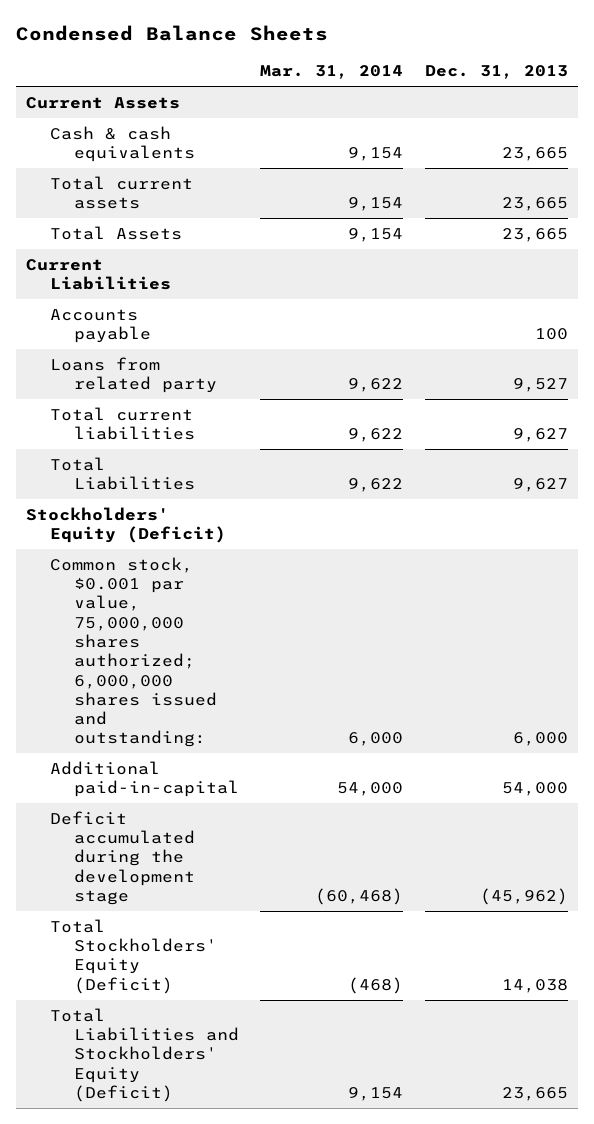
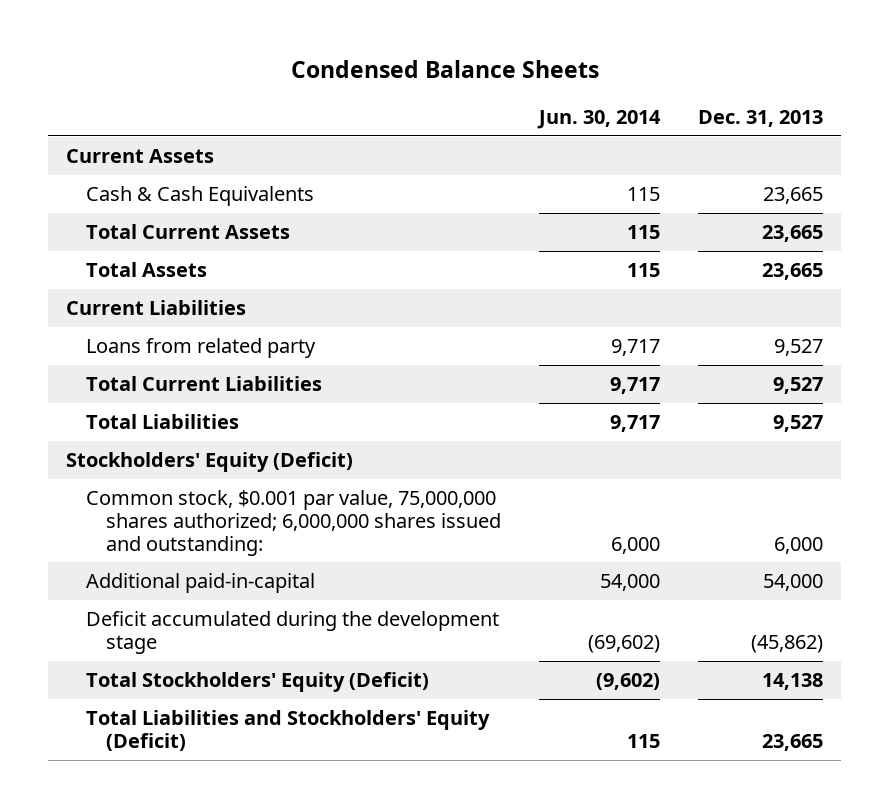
- | Mar. 31, 2014 | Dec. 31, 2013
+ | Jun. 30, 2014 | Dec. 31, 2013
- Cash & cash equivalents | 9,154 | 23,665
- Total current assets | 9,154 | 23,665
+ Cash & Cash Equivalents | 115 | 23,665
+ Total Current Assets | 115 | 23,665
- Accounts payable | | 100
- Total current liabilities | 9,622 | 9,627
- Total Liabilities | 9,622 | 9,627
+ Total Current Liabilities | 9,717 | 9,527
+ Total Liabilities | 9,717 | 9,527
- Deficit accumulated during the development stage | (60,468) | (45,962)
- Total Stockholders' Equity (Deficit) | (468) | 14,038
+ Deficit accumulated during the development stage | (69,602) | (45,862)
+ Total Stockholders' Equity (Deficit) | (9,602) | 14,138

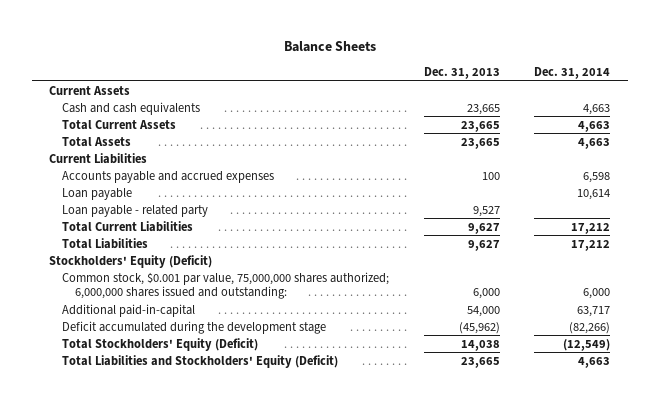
- Condensed Balance Sheets
+ Balance Sheets
- | Jun. 30, 2014 | Dec. 31, 2013
+ | Dec. 31, 2013 | Dec. 31, 2014
- Cash & Cash Equivalents | 115 | 23,665
+ Cash and cash equivalents | 23,665 | 4,663
- Loans from related party | 9,717 | 9,527
- Total Current Liabilities | 9,717 | 9,527
- Total Liabilities | 9,717 | 9,527
+ Accounts payable and accrued expenses | 100 | 6,598
+ Loan payable | | 10,614
+ Loan payable - related party | 9,527 |
+ Total Current Liabilities | 9,627 | 17,212
+ Total Liabilities | 9,627 | 17,212
- Deficit accumulated during the development stage | (69,602) | (45,862)
- Total Stockholders' Equity (Deficit) | (9,602) | 14,138
+ Deficit accumulated during the development stage | (45,962) | (82,266)
+ Total Stockholders' Equity (Deficit) | 14,038 | (12,549)

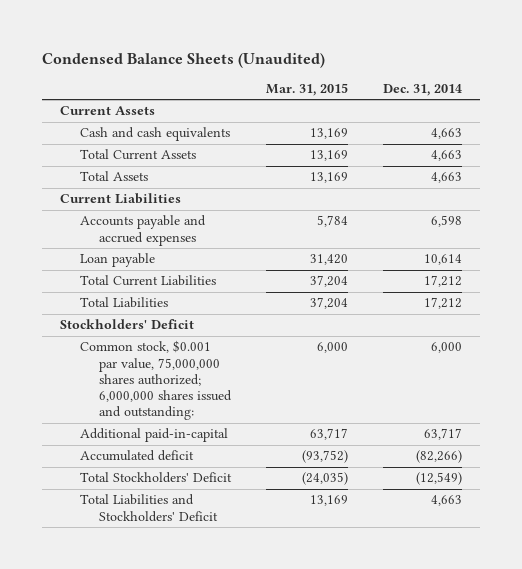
- Balance Sheets
+ Condensed Balance Sheets (Unaudited)
- | Dec. 31, 2013 | Dec. 31, 2014
+ | Mar. 31, 2015 | Dec. 31, 2014
- Loan payable - related party | 9,527 |
- Stockholders' Equity (Deficit)
+ Stockholders' Deficit
- Deficit accumulated during the development stage | (45,962) | (82,266)
- Total Stockholders' Equity (Deficit) | 14,038 | (12,549)
- Total Liabilities and Stockholders' Equity (Deficit) | 23,665 | 4,663
+ Accumulated deficit | (93,752) | (82,266)
+ Total Stockholders' Deficit | (24,035) | (12,549)
+ Total Liabilities and Stockholders' Deficit | 13,169 | 4,663

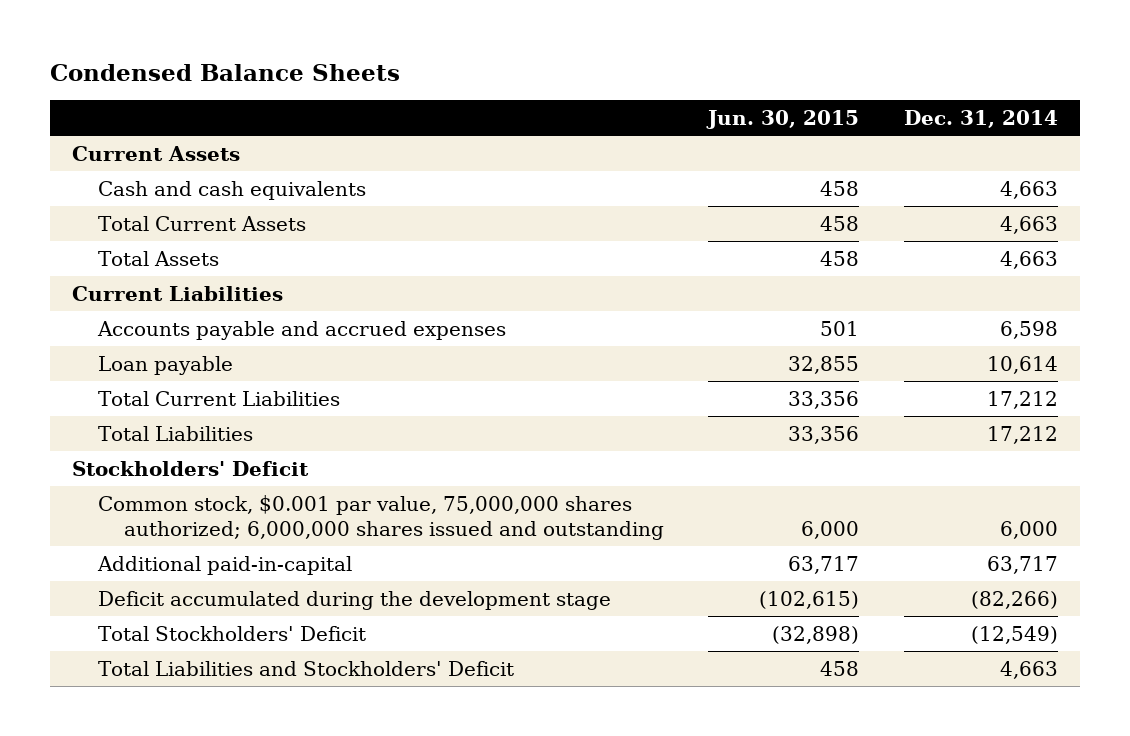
- Condensed Balance Sheets (Unaudited)
+ Condensed Balance Sheets
- | Mar. 31, 2015 | Dec. 31, 2014
+ | Jun. 30, 2015 | Dec. 31, 2014
- Common stock, $0.001 par value, 75,000,000 shares authorized; 6,000,000 shares issued and outstanding: | 6,000 | 6,000
+ Common stock, $0.001 par value, 75,000,000 shares authorized; 6,000,000 shares issued and outstanding | 6,000 | 6,000
- Accumulated deficit | (93,752) | (82,266)
+ Deficit accumulated during the development stage | (102,615) | (82,266)

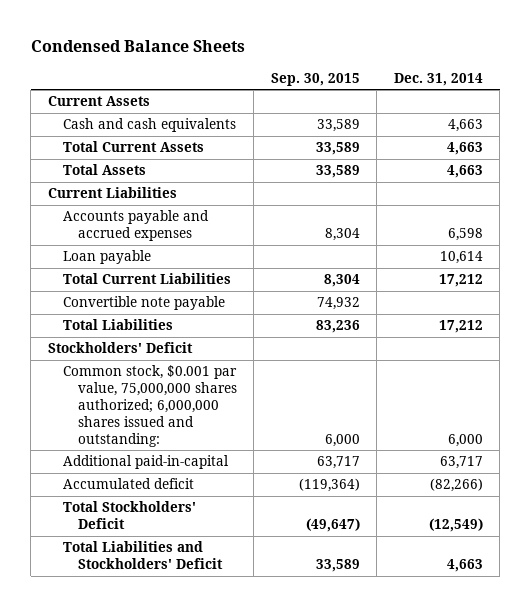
- | Jun. 30, 2015 | Dec. 31, 2014
+ | Sep. 30, 2015 | Dec. 31, 2014
+ Convertible note payable | 74,932 |
- Common stock, $0.001 par value, 75,000,000 shares authorized; 6,000,000 shares issued and outstanding | 6,000 | 6,000
+ Common stock, $0.001 par value, 75,000,000 shares authorized; 6,000,000 shares issued and outstanding: | 6,000 | 6,000
- Deficit accumulated during the development stage | (102,615) | (82,266)
+ Accumulated deficit | (119,364) | (82,266)

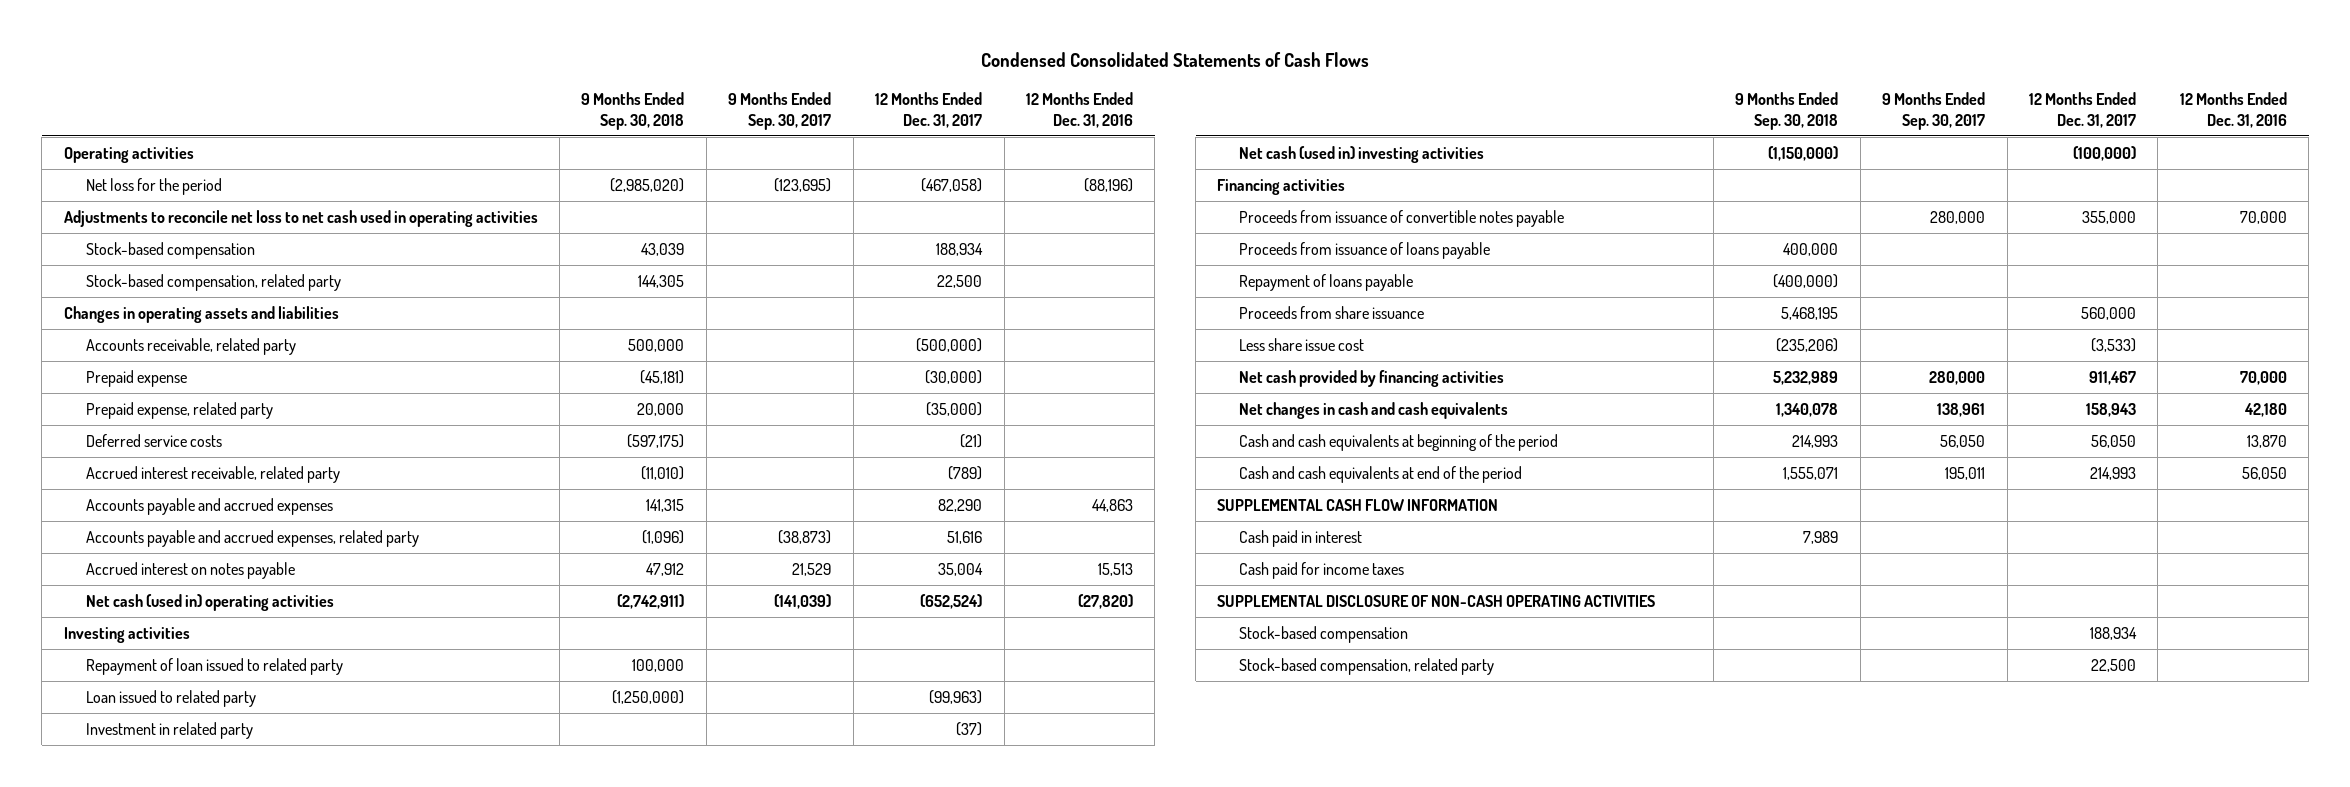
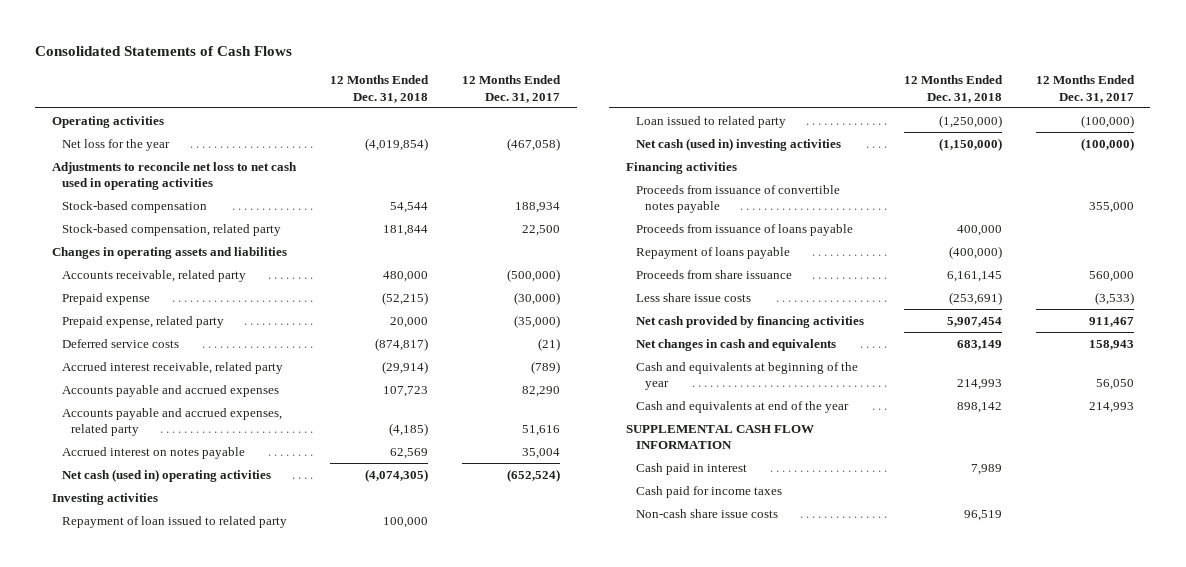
- Condensed Consolidated Statements of Cash Flows
+ Consolidated Statements of Cash Flows
- | 9 Months Ended Sep. 30, 2018 | 9 Months Ended Sep. 30, 2017 | 12 Months Ended Dec. 31, 2017 | 12 Months Ended Dec. 31, 2016
+ | 12 Months Ended Dec. 31, 2018 | 12 Months Ended Dec. 31, 2017
- Net loss for the period | (2,985,020) | (123,695) | (467,058) | (88,196)
+ Net loss for the year | (4,019,854) | (467,058)
- Loan issued to related party | (1,250,000) | | (99,963) |
- Investment in related party | | | (37) |
+ Loan issued to related party | (1,250,000) | (100,000)
- Less share issue cost | (235,206) | | (3,533) |
+ Less share issue costs | (253,691) | (3,533)
- Net changes in cash and cash equivalents | 1,340,078 | 138,961 | 158,943 | 42,180
- Cash and cash equivalents at beginning of the period | 214,993 | 56,050 | 56,050 | 13,870
- Cash and cash equivalents at end of the period | 1,555,071 | 195,011 | 214,993 | 56,050
+ Net changes in cash and equivalents | 683,149 | 158,943
+ Cash and equivalents at beginning of the year | 214,993 | 56,050
+ Cash and equivalents at end of the year | 898,142 | 214,993
- SUPPLEMENTAL DISCLOSURE OF NON-CASH OPERATING ACTIVITIES
- Stock-based compensation | | | 188,934 |
- Stock-based compensation, related party | | | 22,500 |
+ Non-cash share issue costs | 96,519 |

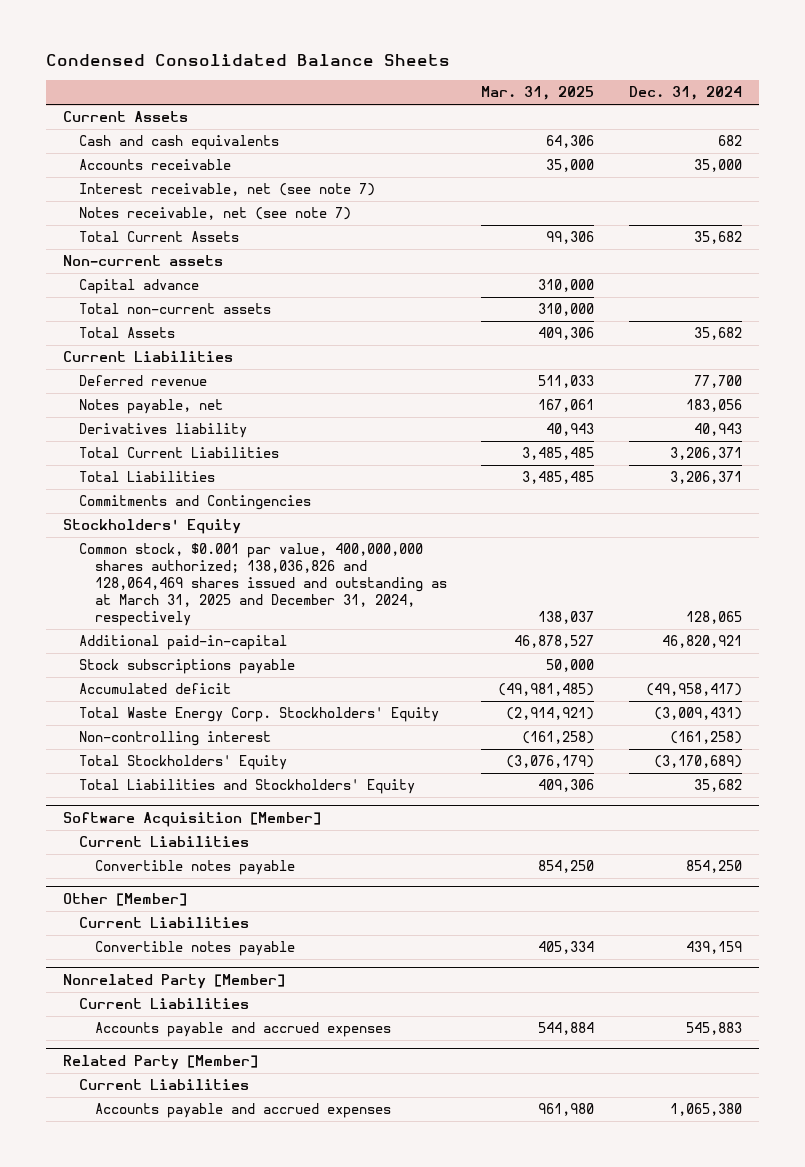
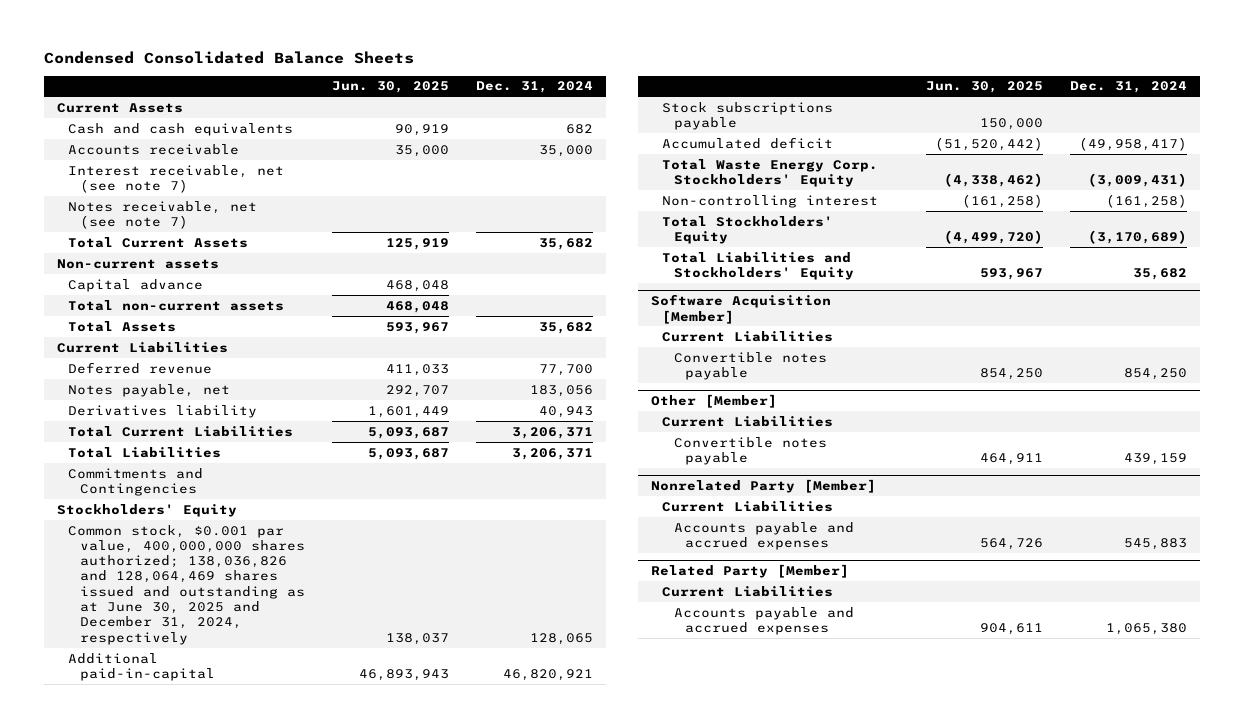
- | Mar. 31, 2025 | Dec. 31, 2024
+ | Jun. 30, 2025 | Dec. 31, 2024
- Common stock, $0.001 par value, 400,000,000 shares authorized; 138,036,826 and 128,064,469 shares issued and outstanding as at March 31, 2025 and December 31, 2024, respectively | 138,037 | 128,065
+ Common stock, $0.001 par value, 400,000,000 shares authorized; 138,036,826 and 128,064,469 shares issued and outstanding as at June 30, 2025 and December 31, 2024, respectively | 138,037 | 128,065

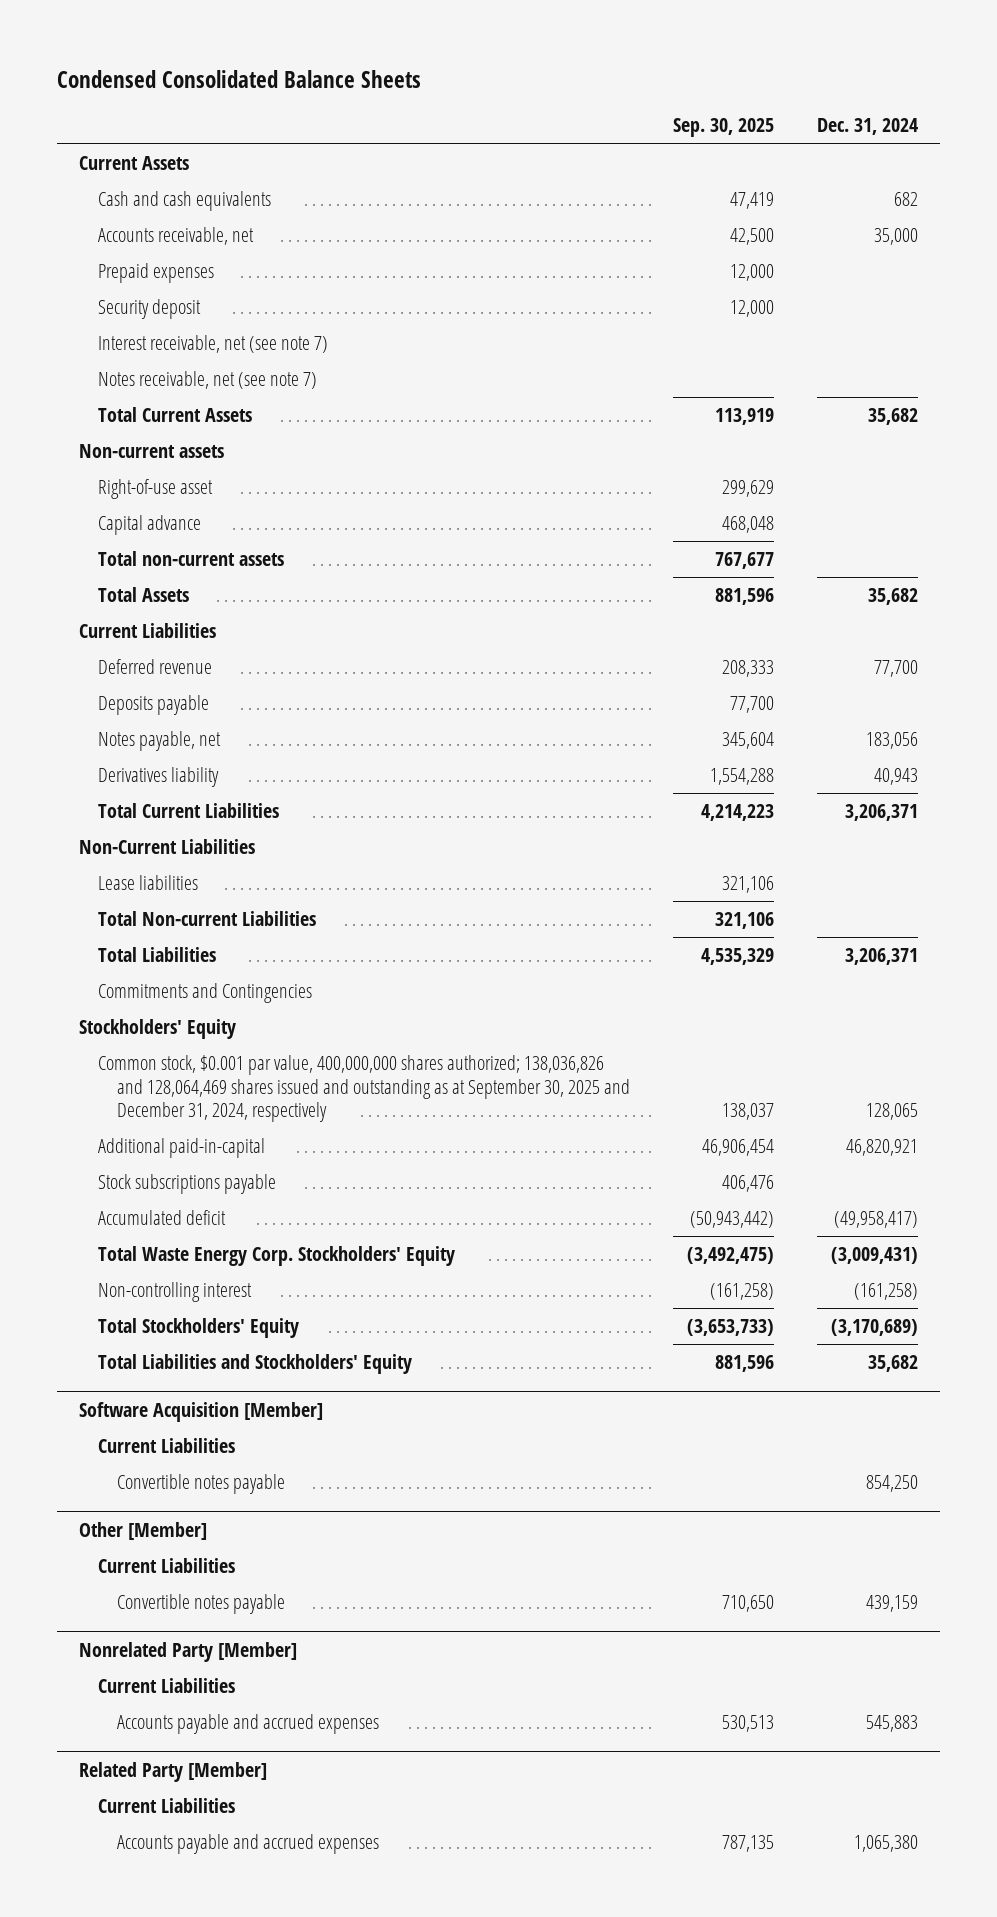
- | Jun. 30, 2025 | Dec. 31, 2024
+ | Sep. 30, 2025 | Dec. 31, 2024
- Accounts receivable | 35,000 | 35,000
+ Accounts receivable, net | 42,500 | 35,000
+ Prepaid expenses | 12,000 |
+ Security deposit | 12,000 |
+ Right-of-use asset | 299,629 |
+ Deposits payable | 77,700 |
+ Non-Current Liabilities
+ Lease liabilities | 321,106 |
+ Total Non-current Liabilities | 321,106 |
- Common stock, $0.001 par value, 400,000,000 shares authorized; 138,036,826 and 128,064,469 shares issued and outstanding as at June 30, 2025 and December 31, 2024, respectively | 138,037 | 128,065
+ Common stock, $0.001 par value, 400,000,000 shares authorized; 138,036,826 and 128,064,469 shares issued and outstanding as at September 30, 2025 and December 31, 2024, respectively | 138,037 | 128,065

